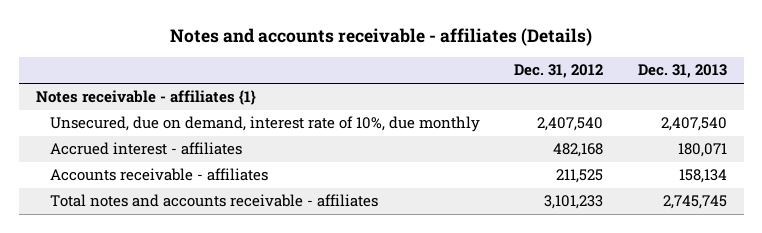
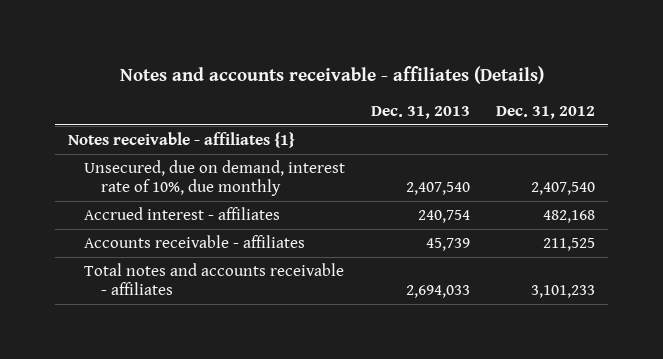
- | Dec. 31, 2012 | Dec. 31, 2013
+ | Dec. 31, 2013 | Dec. 31, 2012
- Accrued interest - affiliates | 482,168 | 180,071
- Accounts receivable - affiliates | 211,525 | 158,134
- Total notes and accounts receivable - affiliates | 3,101,233 | 2,745,745
+ Accrued interest - affiliates | 240,754 | 482,168
+ Accounts receivable - affiliates | 45,739 | 211,525
+ Total notes and accounts receivable - affiliates | 2,694,033 | 3,101,233

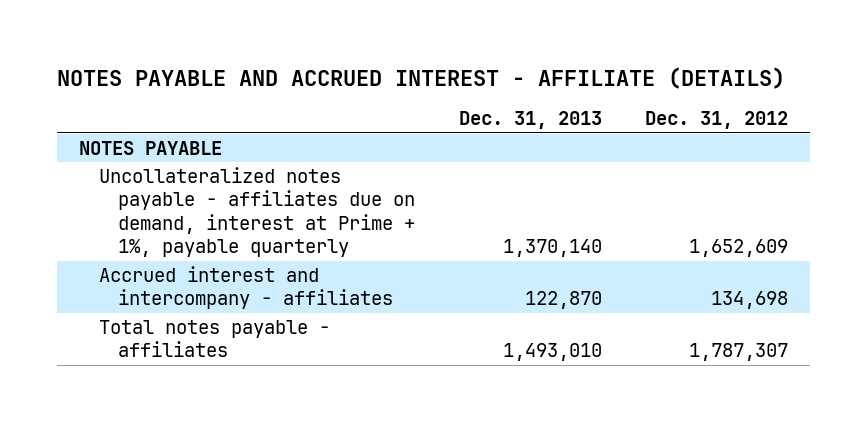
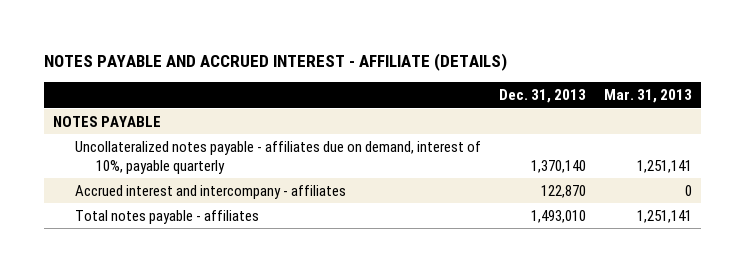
- | Dec. 31, 2013 | Dec. 31, 2012
+ | Dec. 31, 2013 | Mar. 31, 2013
- Uncollateralized notes payable - affiliates due on demand, interest at Prime + 1%, payable quarterly | 1,370,140 | 1,652,609
+ Uncollateralized notes payable - affiliates due on demand, interest of 10%, payable quarterly | 1,370,140 | 1,251,141

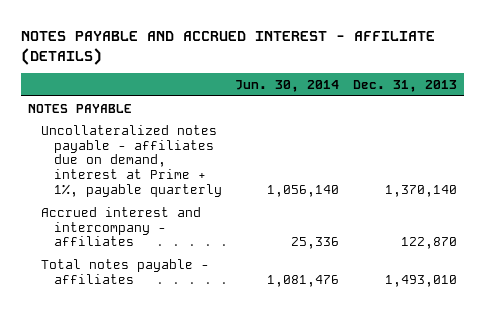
- | Dec. 31, 2013 | Mar. 31, 2013
+ | Jun. 30, 2014 | Dec. 31, 2013
- Uncollateralized notes payable - affiliates due on demand, interest of 10%, payable quarterly | 1,370,140 | 1,251,141
+ Uncollateralized notes payable - affiliates due on demand, interest at Prime + 1%, payable quarterly | 1,056,140 | 1,370,140

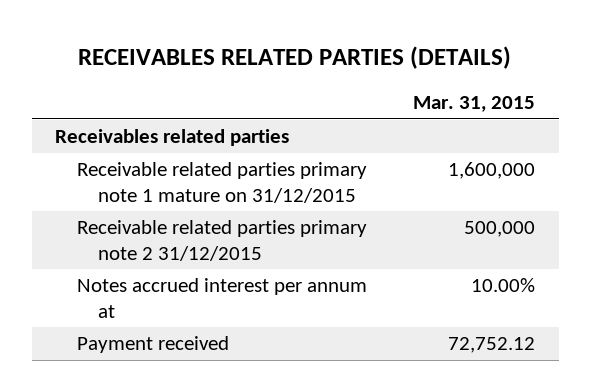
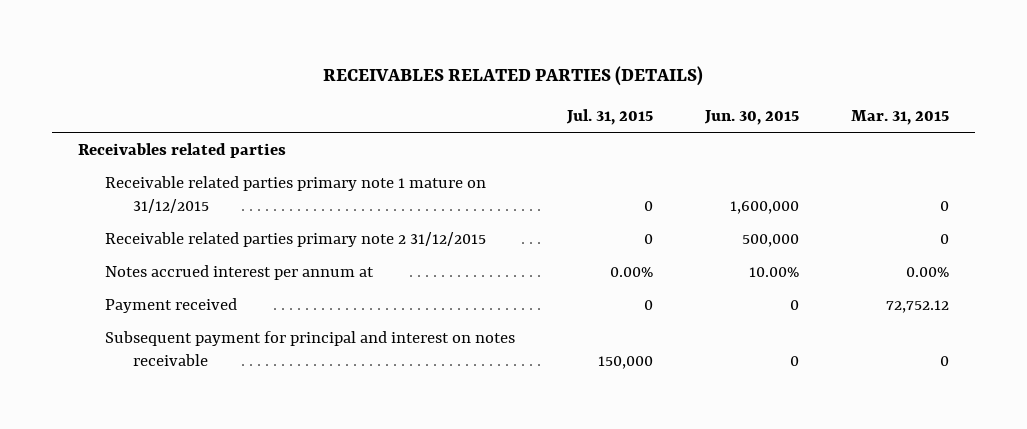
- | Mar. 31, 2015
+ | Jul. 31, 2015 | Jun. 30, 2015 | Mar. 31, 2015
- Receivable related parties primary note 1 mature on 31/12/2015 | 1,600,000
- Receivable related parties primary note 2 31/12/2015 | 500,000
- Notes accrued interest per annum at | 10.00%
+ Receivable related parties primary note 1 mature on 31/12/2015 | 0 | 1,600,000 | 0
+ Receivable related parties primary note 2 31/12/2015 | 0 | 500,000 | 0
+ Notes accrued interest per annum at | 0.00% | 10.00% | 0.00%
+ Subsequent payment for principal and interest on notes receivable | 150,000 | 0 | 0

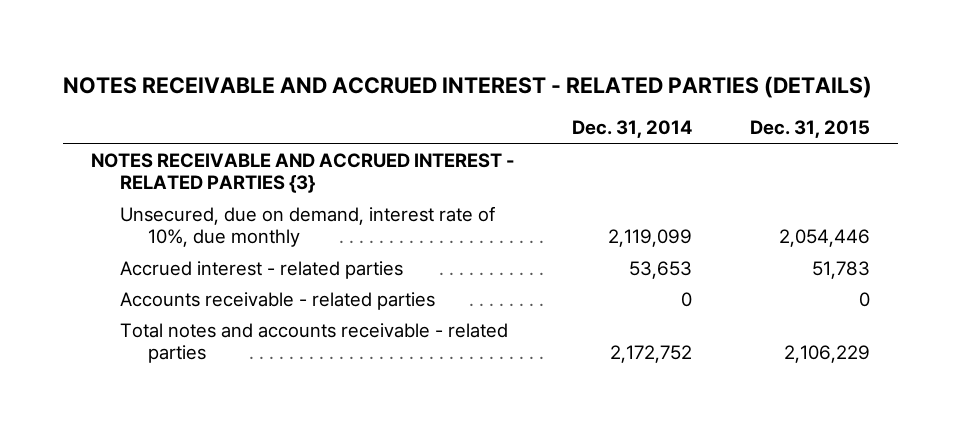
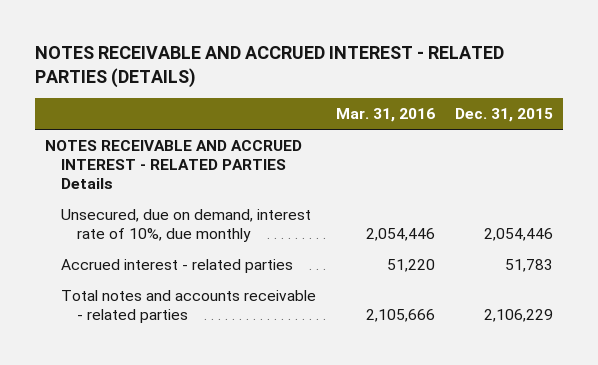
- | Dec. 31, 2014 | Dec. 31, 2015
+ | Mar. 31, 2016 | Dec. 31, 2015
- NOTES RECEIVABLE AND ACCRUED INTEREST - RELATED PARTIES {3}
+ NOTES RECEIVABLE AND ACCRUED INTEREST - RELATED PARTIES Details
- Accounts receivable - related parties | 0 | 0

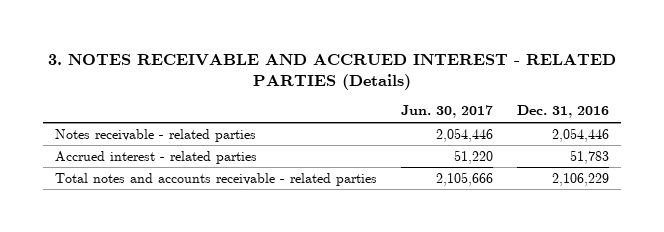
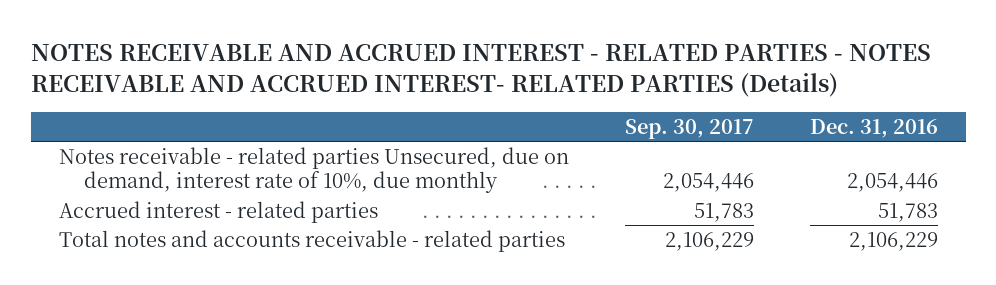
- 3. NOTES RECEIVABLE AND ACCRUED INTEREST - RELATED PARTIES (Details)
+ NOTES RECEIVABLE AND ACCRUED INTEREST - RELATED PARTIES - NOTES RECEIVABLE AND ACCRUED INTEREST- RELATED PARTIES (Details)
- | Jun. 30, 2017 | Dec. 31, 2016
+ | Sep. 30, 2017 | Dec. 31, 2016
- Notes receivable - related parties | 2,054,446 | 2,054,446
+ Notes receivable - related parties Unsecured, due on demand, interest rate of 10%, due monthly | 2,054,446 | 2,054,446

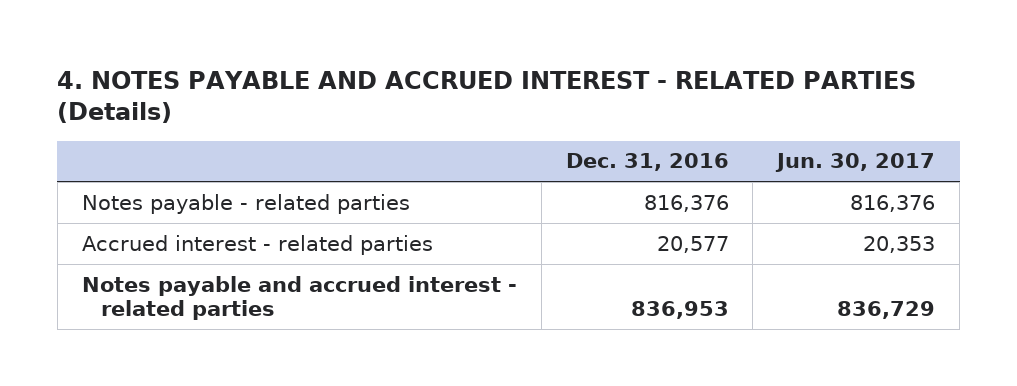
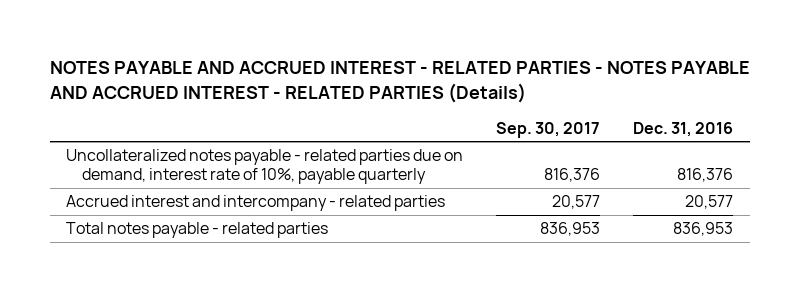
- 4. NOTES PAYABLE AND ACCRUED INTEREST - RELATED PARTIES (Details)
+ NOTES PAYABLE AND ACCRUED INTEREST - RELATED PARTIES - NOTES PAYABLE AND ACCRUED INTEREST - RELATED PARTIES (Details)
- | Dec. 31, 2016 | Jun. 30, 2017
+ | Sep. 30, 2017 | Dec. 31, 2016
- Notes payable - related parties | 816,376 | 816,376
- Accrued interest - related parties | 20,577 | 20,353
- Notes payable and accrued interest - related parties | 836,953 | 836,729
+ Uncollateralized notes payable - related parties due on demand, interest rate of 10%, payable quarterly | 816,376 | 816,376
+ Accrued interest and intercompany - related parties | 20,577 | 20,577
+ Total notes payable - related parties | 836,953 | 836,953

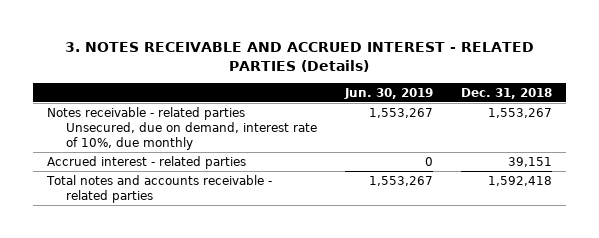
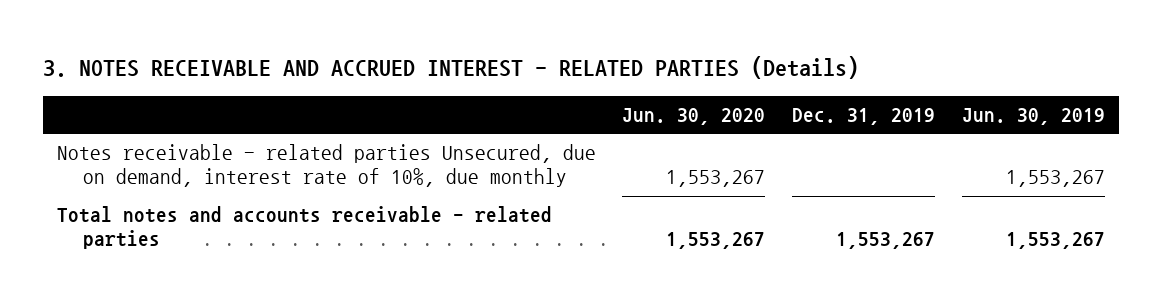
- | Jun. 30, 2019 | Dec. 31, 2018
+ | Jun. 30, 2020 | Dec. 31, 2019 | Jun. 30, 2019
- Accrued interest - related parties | 0 | 39,151

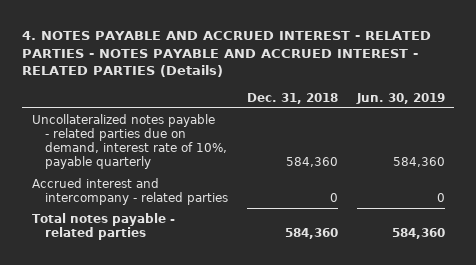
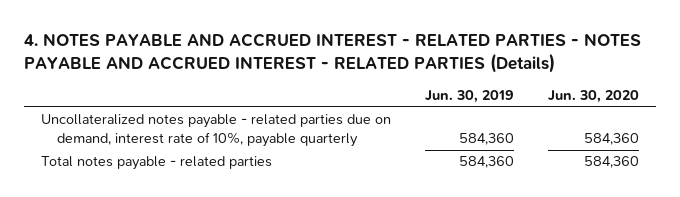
- | Dec. 31, 2018 | Jun. 30, 2019
+ | Jun. 30, 2019 | Jun. 30, 2020
- Accrued interest and intercompany - related parties | 0 | 0

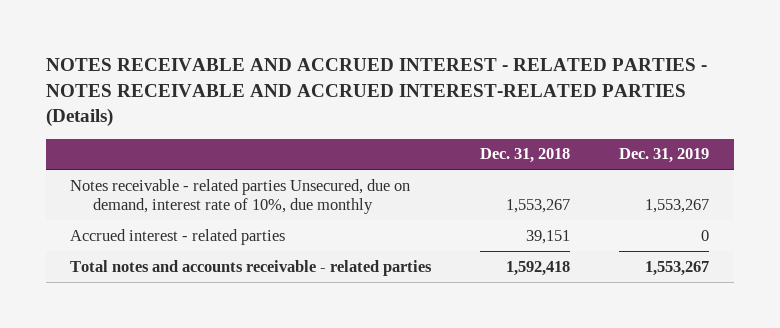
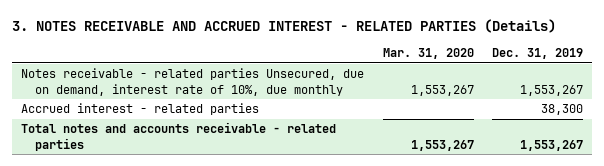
- NOTES RECEIVABLE AND ACCRUED INTEREST - RELATED PARTIES - NOTES RECEIVABLE AND ACCRUED INTEREST-RELATED PARTIES (Details)
+ 3. NOTES RECEIVABLE AND ACCRUED INTEREST - RELATED PARTIES (Details)
- | Dec. 31, 2018 | Dec. 31, 2019
+ | Mar. 31, 2020 | Dec. 31, 2019
- Accrued interest - related parties | 39,151 | 0
+ Accrued interest - related parties | | 38,300

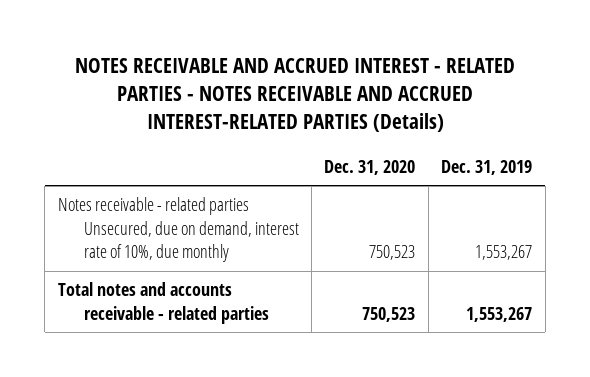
- 3. NOTES RECEIVABLE AND ACCRUED INTEREST - RELATED PARTIES (Details)
+ NOTES RECEIVABLE AND ACCRUED INTEREST - RELATED PARTIES - NOTES RECEIVABLE AND ACCRUED INTEREST-RELATED PARTIES (Details)
- | Mar. 31, 2020 | Dec. 31, 2019
+ | Dec. 31, 2020 | Dec. 31, 2019
- Accrued interest - related parties | | 38,300

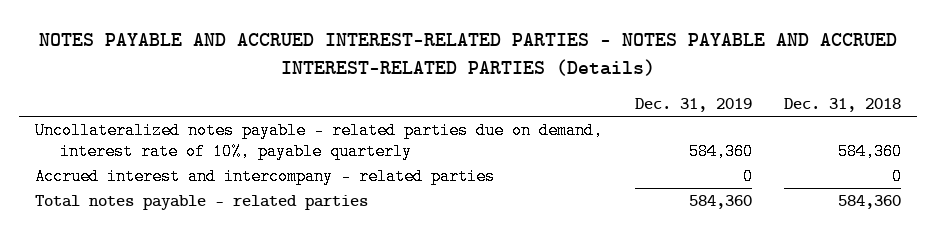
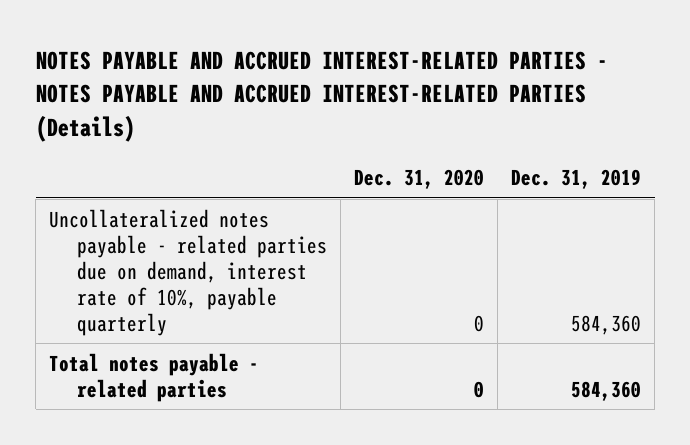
- | Dec. 31, 2019 | Dec. 31, 2018
+ | Dec. 31, 2020 | Dec. 31, 2019
- Accrued interest and intercompany - related parties | 0 | 0

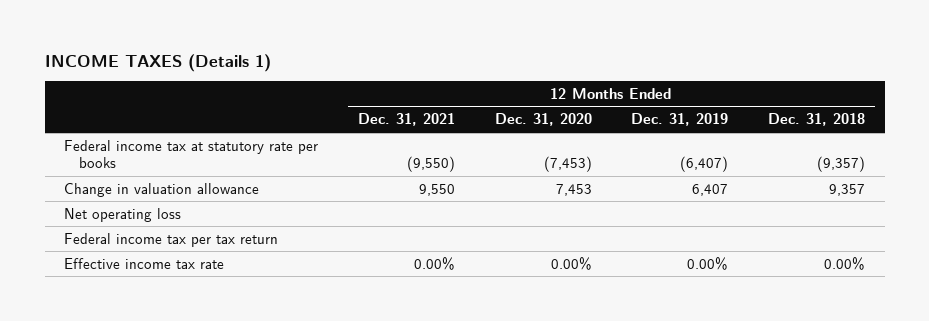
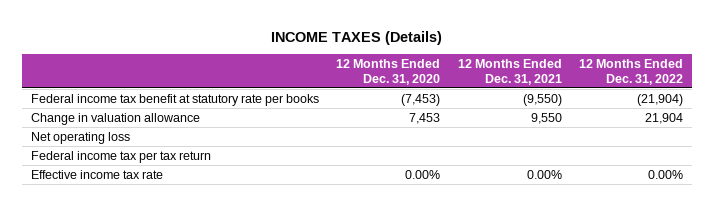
- INCOME TAXES (Details 1)
+ INCOME TAXES (Details)
- | 12 Months Ended Dec. 31, 2021 | 12 Months Ended Dec. 31, 2020 | 12 Months Ended Dec. 31, 2019 | 12 Months Ended Dec. 31, 2018
+ | 12 Months Ended Dec. 31, 2020 | 12 Months Ended Dec. 31, 2021 | 12 Months Ended Dec. 31, 2022
- Federal income tax at statutory rate per books | (9,550) | (7,453) | (6,407) | (9,357)
+ Federal income tax benefit at statutory rate per books | (7,453) | (9,550) | (21,904)

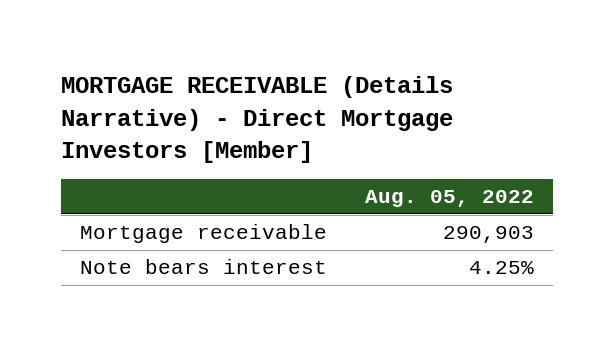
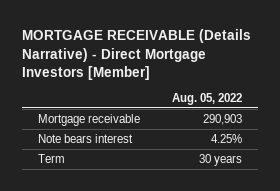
+ Term | 30 years

